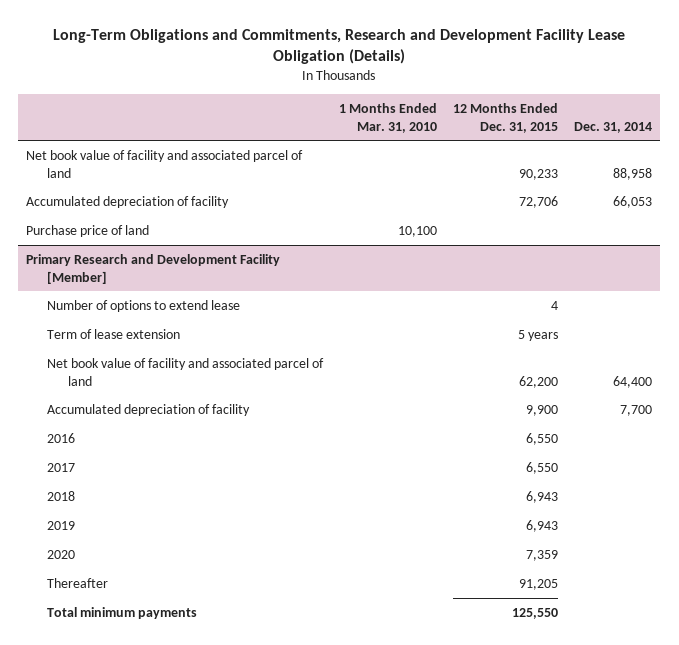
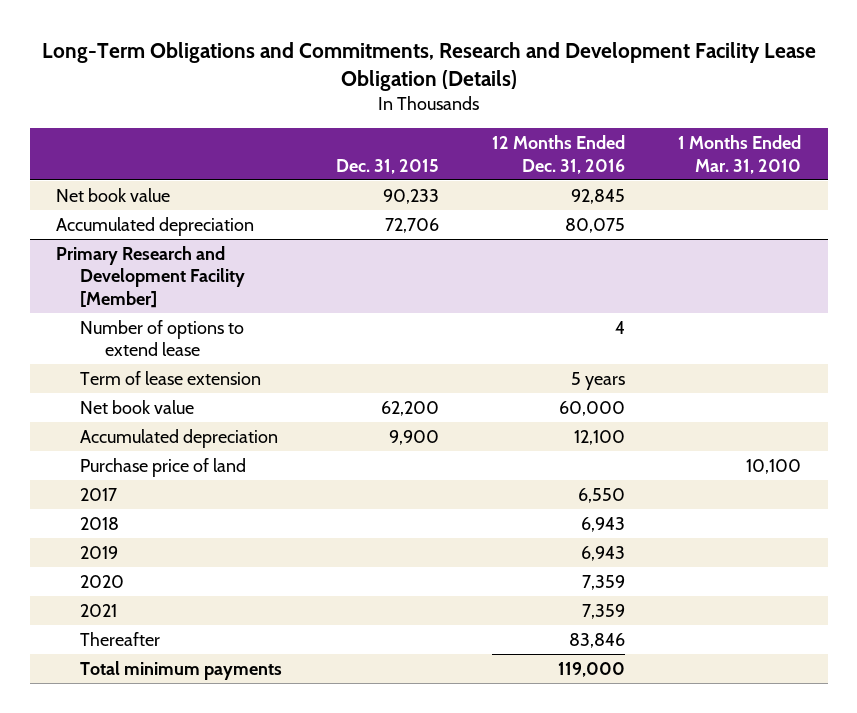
- | 1 Months Ended Mar. 31, 2010 | 12 Months Ended Dec. 31, 2015 | Dec. 31, 2014
+ | Dec. 31, 2015 | 12 Months Ended Dec. 31, 2016 | 1 Months Ended Mar. 31, 2010
- Net book value of facility and associated parcel of land | | 90,233 | 88,958
- Accumulated depreciation of facility | | 72,706 | 66,053
- Purchase price of land | 10,100 | |
+ Net book value | 90,233 | 92,845 |
+ Accumulated depreciation | 72,706 | 80,075 |
@ Primary Research and Development Facility [Member]
- Net book value of facility and associated parcel of land | | 62,200 | 64,400
- Accumulated depreciation of facility | | 9,900 | 7,700
- 2016 | | 6,550 |
+ Net book value | 62,200 | 60,000 |
+ Accumulated depreciation | 9,900 | 12,100 |
+ Purchase price of land | | | 10,100
+ 2021 | | 7,359 |

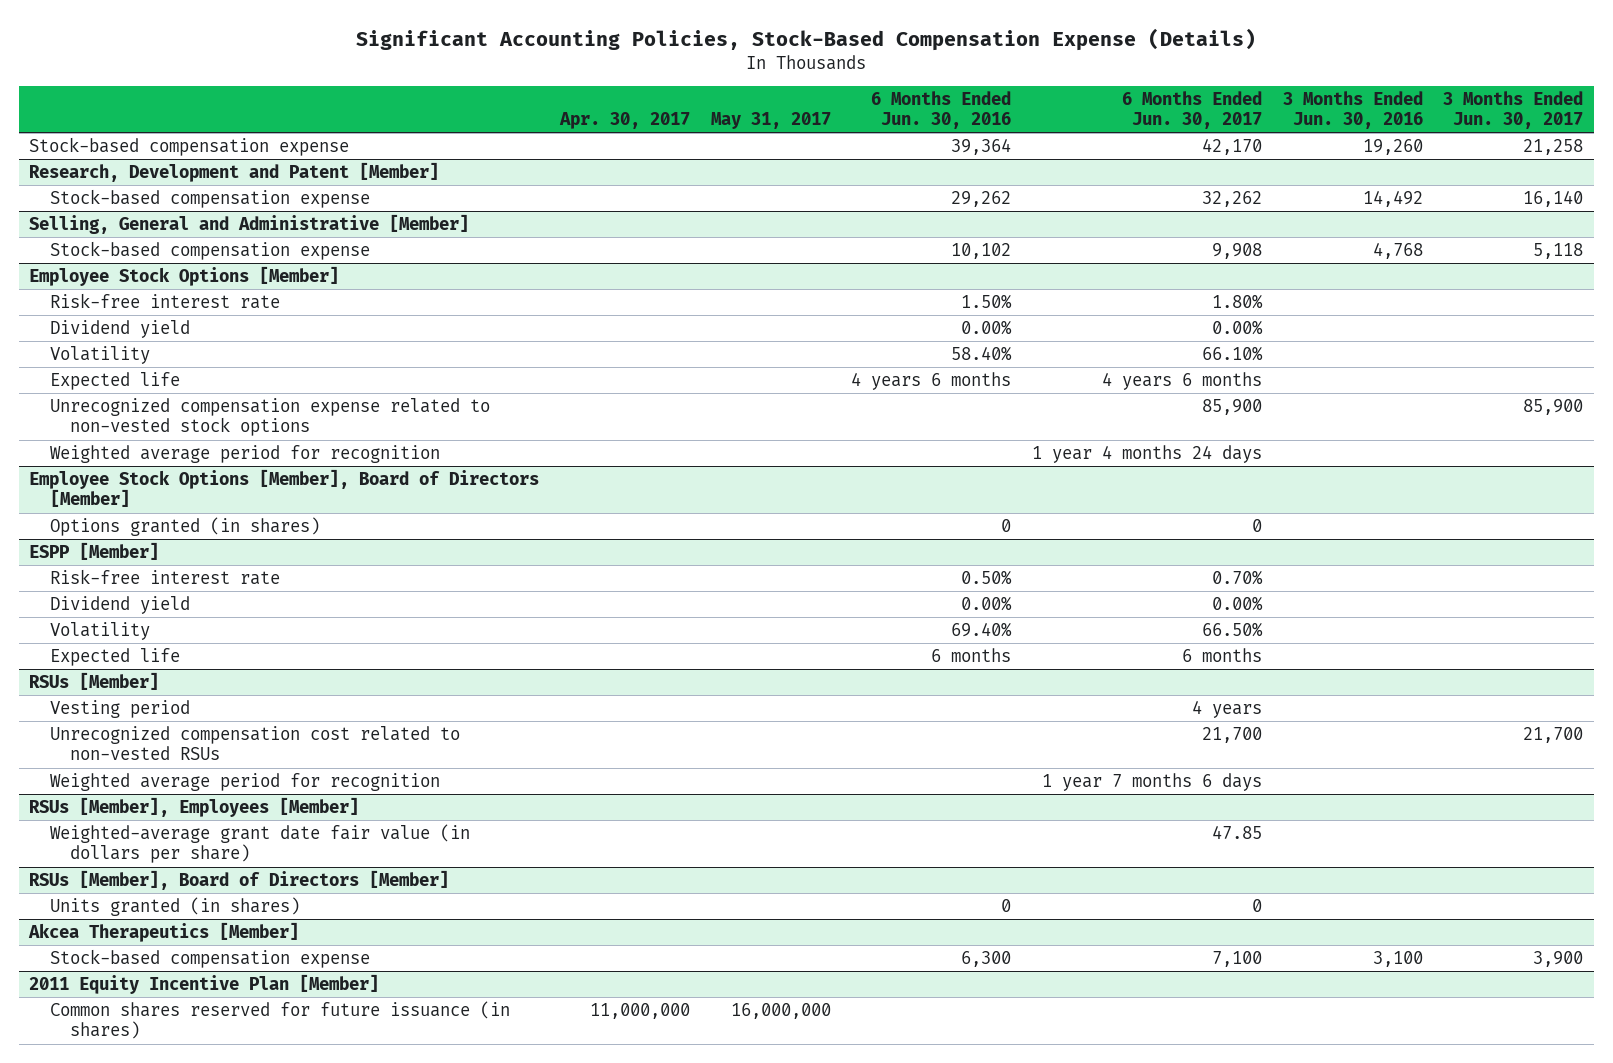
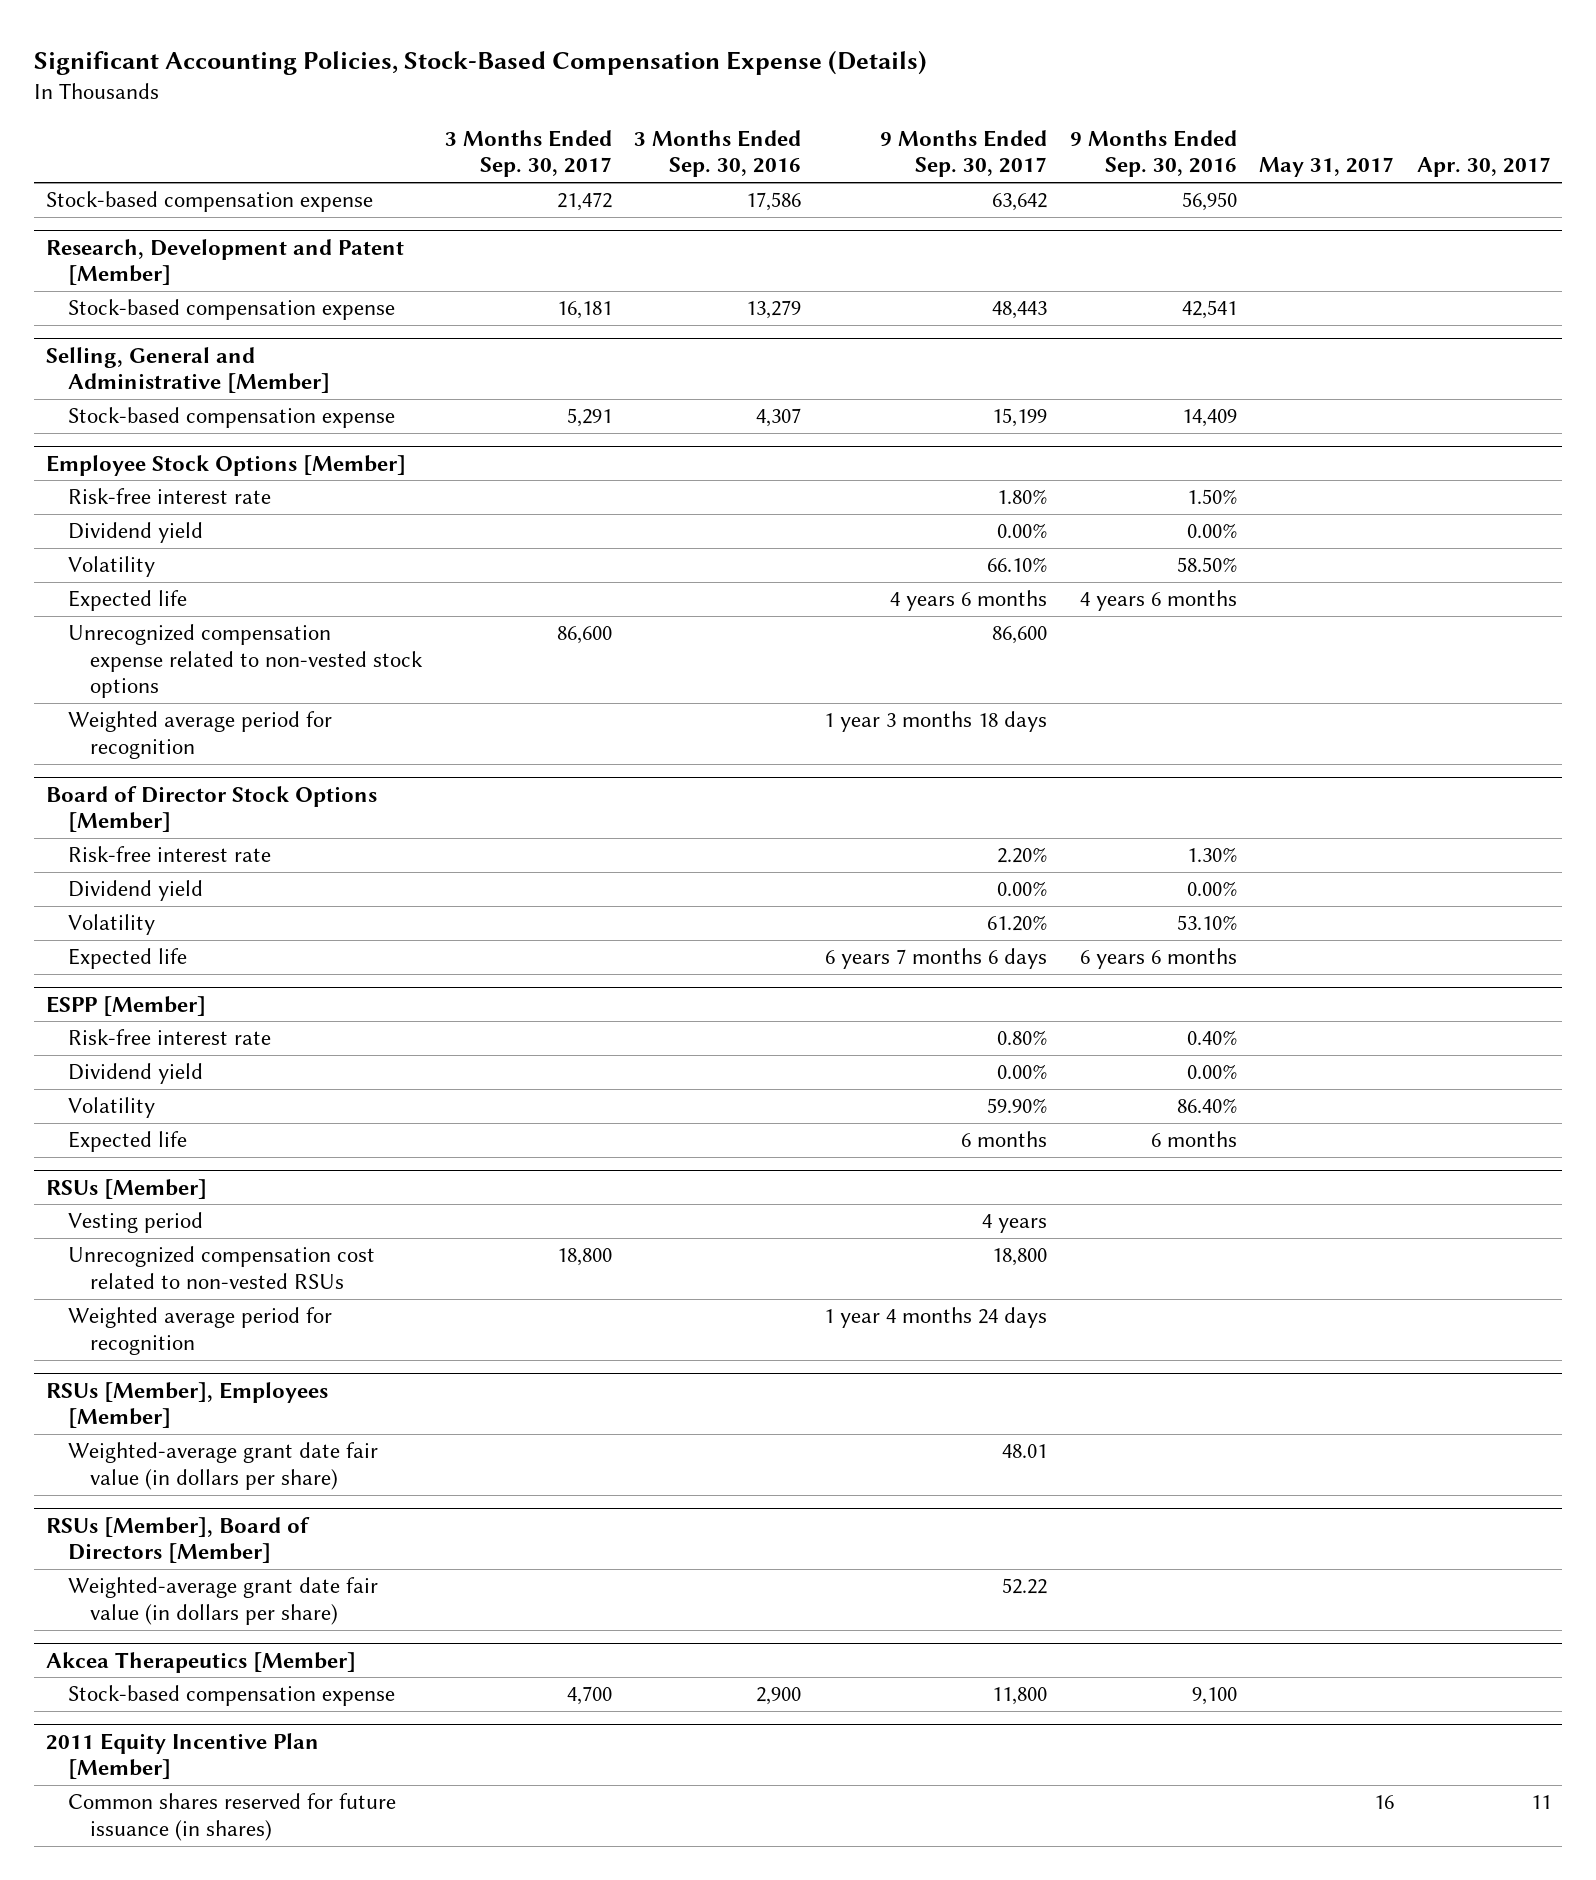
- | Apr. 30, 2017 | May 31, 2017 | 6 Months Ended Jun. 30, 2016 | 6 Months Ended Jun. 30, 2017 | 3 Months Ended Jun. 30, 2016 | 3 Months Ended Jun. 30, 2017
+ | 3 Months Ended Sep. 30, 2017 | 3 Months Ended Sep. 30, 2016 | 9 Months Ended Sep. 30, 2017 | 9 Months Ended Sep. 30, 2016 | May 31, 2017 | Apr. 30, 2017
- Employee Stock Options [Member], Board of Directors [Member]
- Options granted (in shares) | | | 0 | 0 | |
+ Board of Director Stock Options [Member]
+ Risk-free interest rate | | | 2.20% | 1.30% | |
+ Dividend yield | | | 0.00% | 0.00% | |
+ Volatility | | | 61.20% | 53.10% | |
+ Expected life | | | 6 years 7 months 6 days | 6 years 6 months | |
@ RSUs [Member], Board of Directors [Member]
- Units granted (in shares) | | | 0 | 0 | |
+ Weighted-average grant date fair value (in dollars per share) | | | 52.22 | | |
@ 2011 Equity Incentive Plan [Member]
- Common shares reserved for future issuance (in shares) | 11,000,000 | 16,000,000 | | | |
+ Common shares reserved for future issuance (in shares) | | | | | 16 | 11

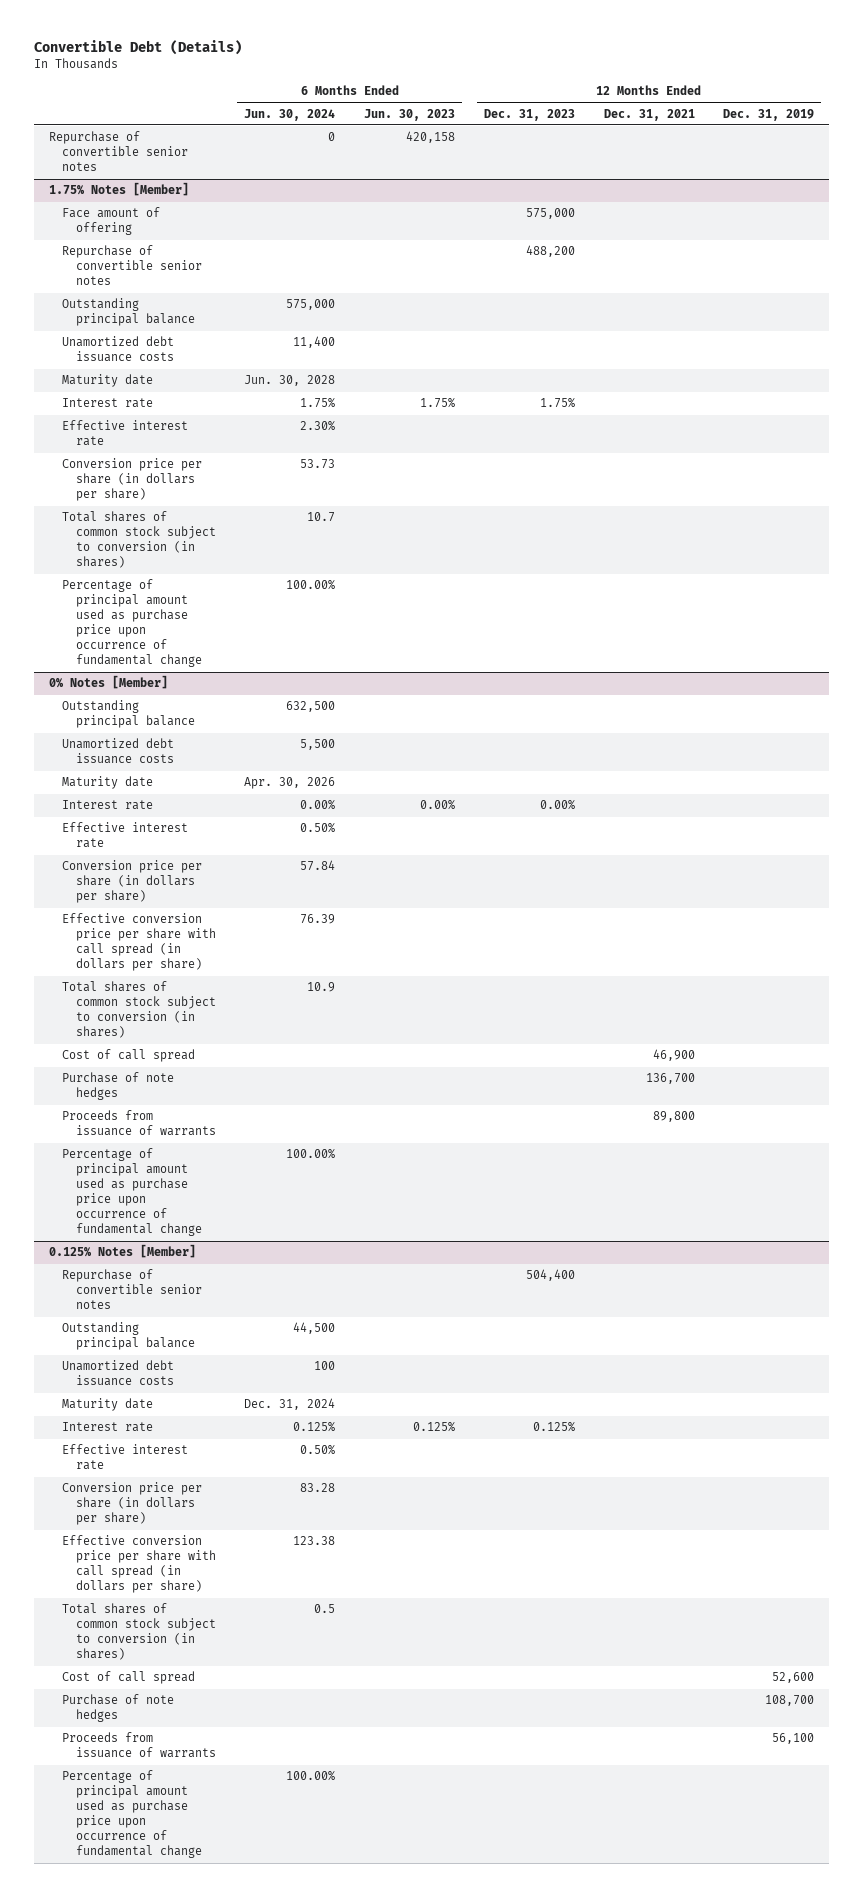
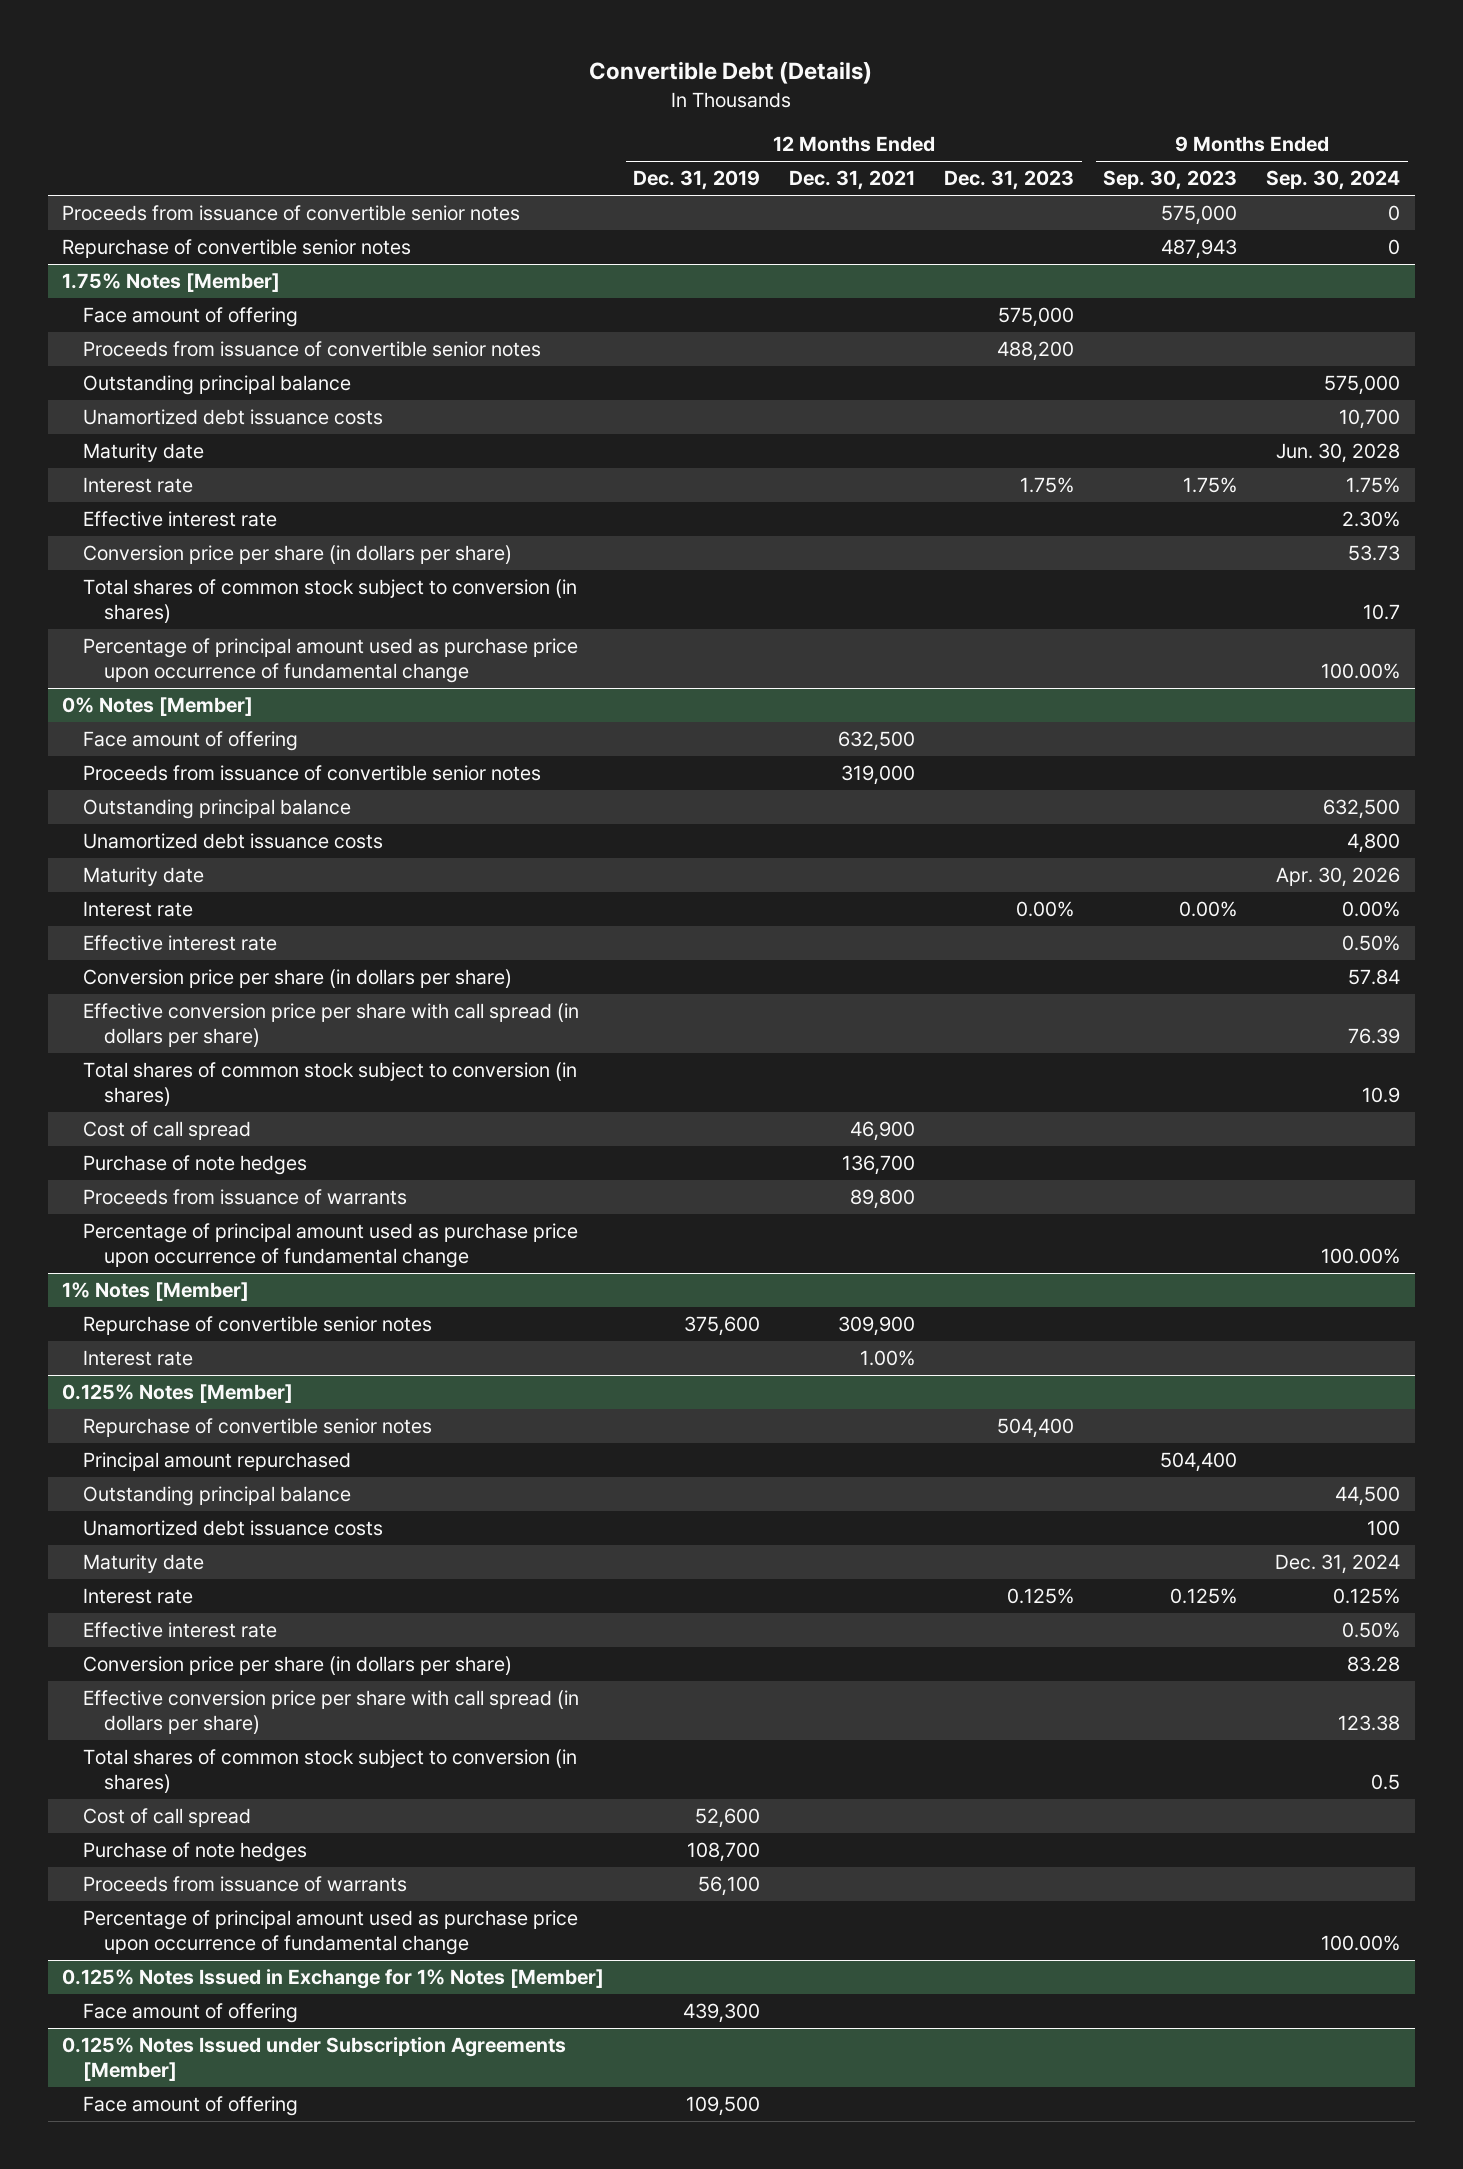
- | 6 Months Ended Jun. 30, 2024 | 6 Months Ended Jun. 30, 2023 | 12 Months Ended Dec. 31, 2023 | 12 Months Ended Dec. 31, 2021 | 12 Months Ended Dec. 31, 2019
+ | 12 Months Ended Dec. 31, 2019 | 12 Months Ended Dec. 31, 2021 | 12 Months Ended Dec. 31, 2023 | 9 Months Ended Sep. 30, 2023 | 9 Months Ended Sep. 30, 2024
+ Proceeds from issuance of convertible senior notes | | | | 575,000 | 0
@ 1.75% Notes [Member]
- Repurchase of convertible senior notes | | | 488,200 | |
+ Proceeds from issuance of convertible senior notes | | | 488,200 | |
@ 0% Notes [Member]
+ Face amount of offering | | 632,500 | | |
+ Proceeds from issuance of convertible senior notes | | 319,000 | | |
+ 1% Notes [Member]
+ Repurchase of convertible senior notes | 375,600 | 309,900 | | |
+ Interest rate | | 1.00% | | |
@ 0.125% Notes [Member]
+ Principal amount repurchased | | | | 504,400 |
+ 0.125% Notes Issued in Exchange for 1% Notes [Member]
+ Face amount of offering | 439,300 | | | |
+ 0.125% Notes Issued under Subscription Agreements [Member]
+ Face amount of offering | 109,500 | | | |

